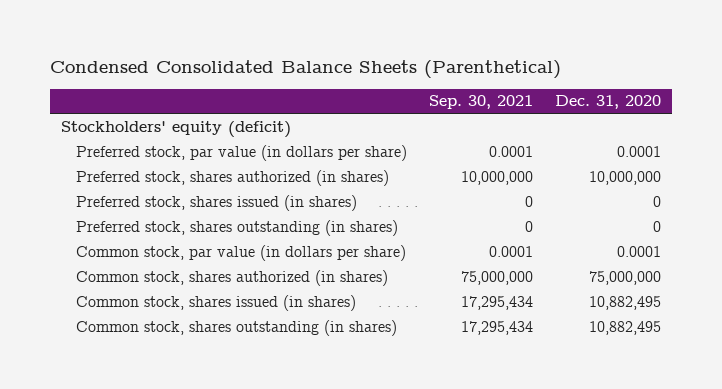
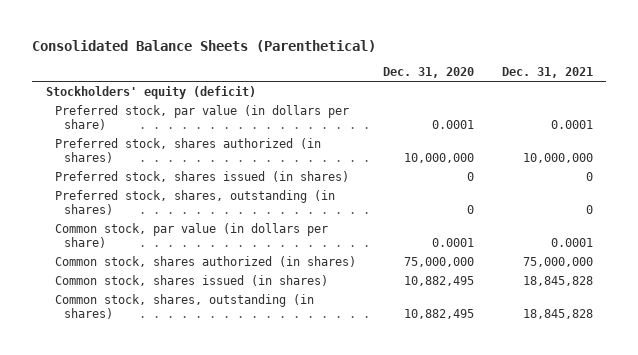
- Condensed Consolidated Balance Sheets (Parenthetical)
+ Consolidated Balance Sheets (Parenthetical)
- | Sep. 30, 2021 | Dec. 31, 2020
+ | Dec. 31, 2020 | Dec. 31, 2021
- Preferred stock, shares outstanding (in shares) | 0 | 0
+ Preferred stock, shares, outstanding (in shares) | 0 | 0
- Common stock, shares outstanding (in shares) | 17,295,434 | 10,882,495
+ Common stock, shares, outstanding (in shares) | 10,882,495 | 18,845,828

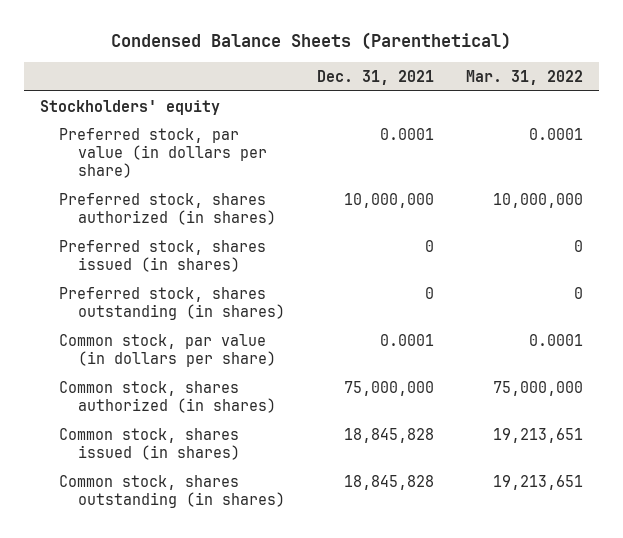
- Consolidated Balance Sheets (Parenthetical)
+ Condensed Balance Sheets (Parenthetical)
- | Dec. 31, 2020 | Dec. 31, 2021
+ | Dec. 31, 2021 | Mar. 31, 2022
- Stockholders' equity (deficit)
+ Stockholders' equity
- Preferred stock, shares, outstanding (in shares) | 0 | 0
+ Preferred stock, shares outstanding (in shares) | 0 | 0
- Common stock, shares, outstanding (in shares) | 10,882,495 | 18,845,828
+ Common stock, shares outstanding (in shares) | 18,845,828 | 19,213,651

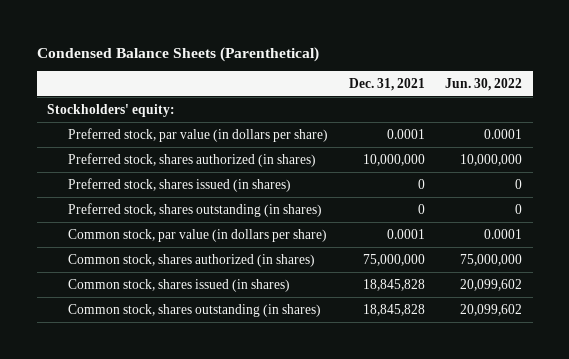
- | Dec. 31, 2021 | Mar. 31, 2022
+ | Dec. 31, 2021 | Jun. 30, 2022
- Stockholders' equity
+ Stockholders' equity:

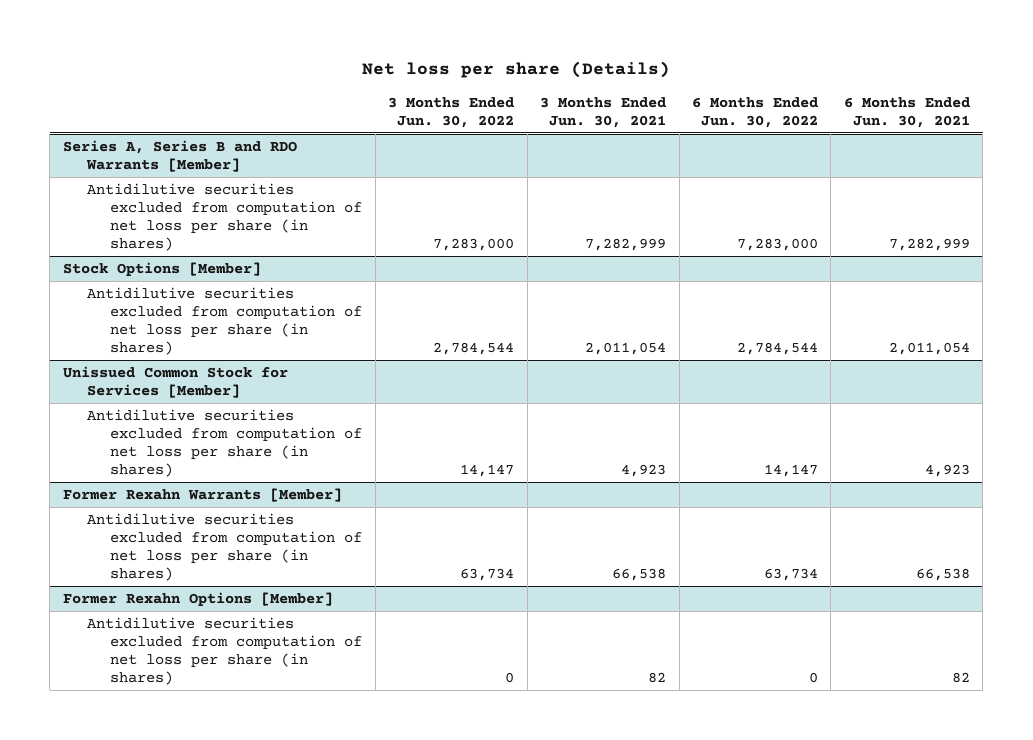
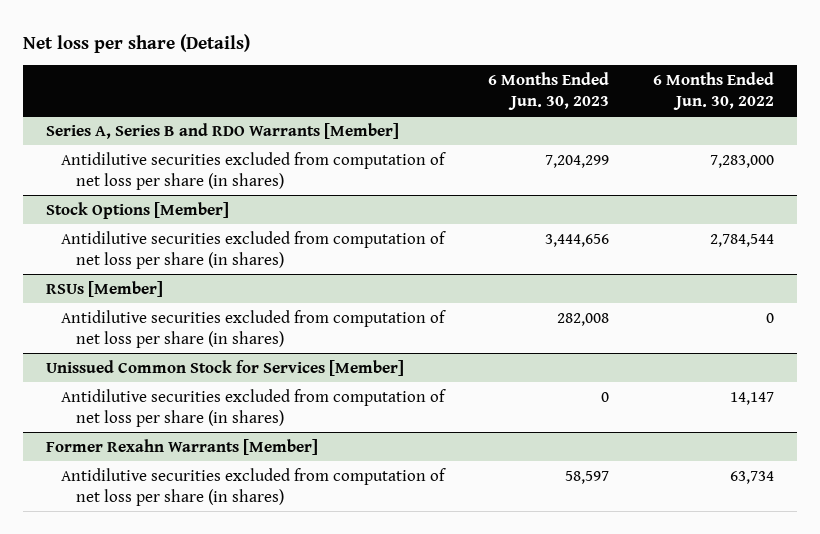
- | 3 Months Ended Jun. 30, 2022 | 3 Months Ended Jun. 30, 2021 | 6 Months Ended Jun. 30, 2022 | 6 Months Ended Jun. 30, 2021
+ | 6 Months Ended Jun. 30, 2023 | 6 Months Ended Jun. 30, 2022
+ RSUs [Member]
+ Antidilutive securities excluded from computation of net loss per share (in shares) | 282,008 | 0
- Former Rexahn Options [Member]
- Antidilutive securities excluded from computation of net loss per share (in shares) | 0 | 82 | 0 | 82

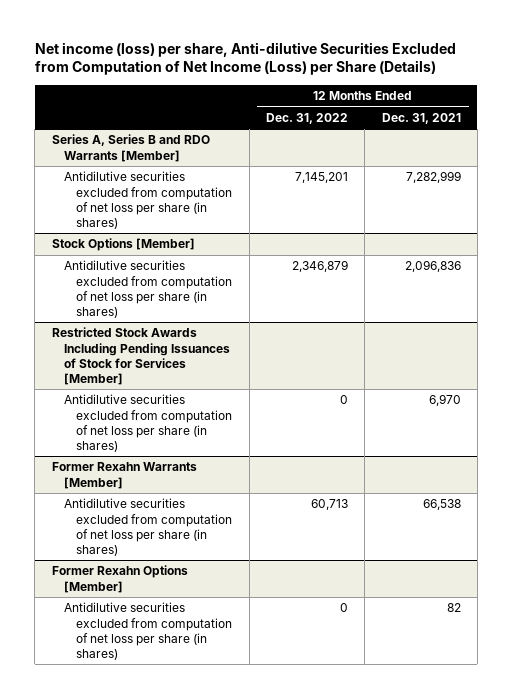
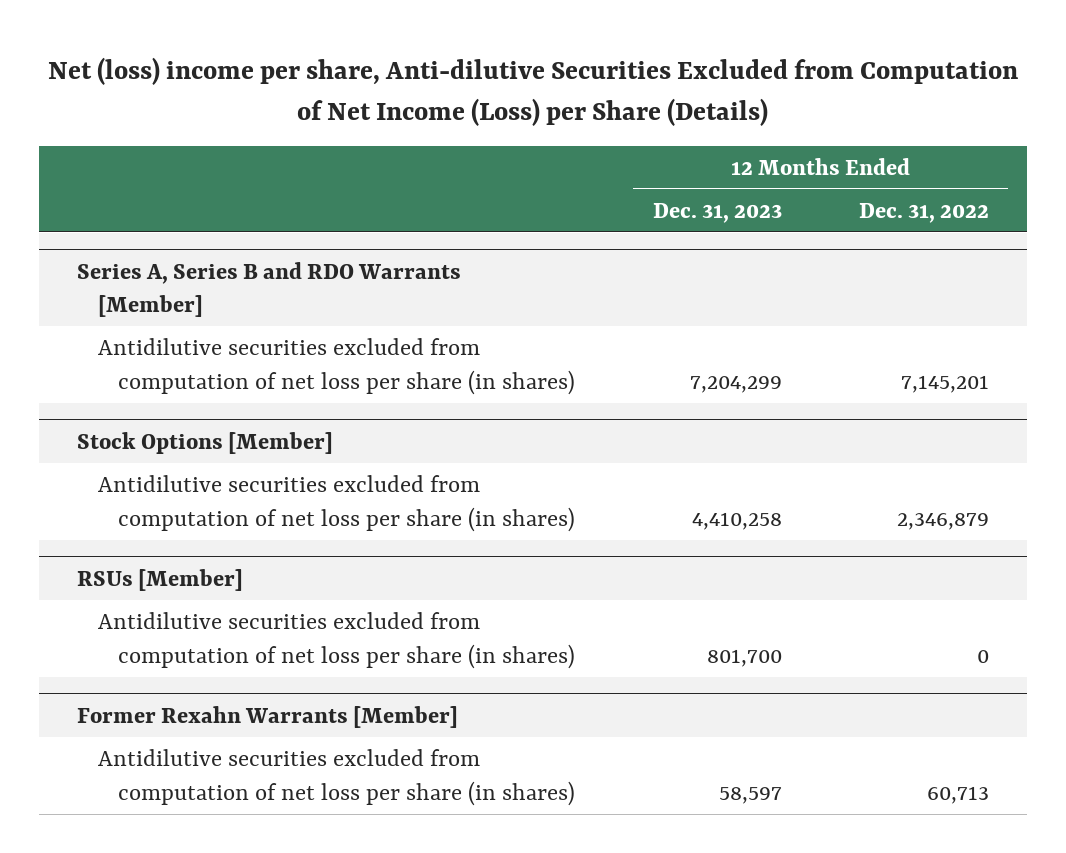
- Net income (loss) per share, Anti-dilutive Securities Excluded from Computation of Net Income (Loss) per Share (Details)
+ Net (loss) income per share, Anti-dilutive Securities Excluded from Computation of Net Income (Loss) per Share (Details)
- | 12 Months Ended Dec. 31, 2022 | 12 Months Ended Dec. 31, 2021
+ | 12 Months Ended Dec. 31, 2023 | 12 Months Ended Dec. 31, 2022
- Restricted Stock Awards Including Pending Issuances of Stock for Services [Member]
+ RSUs [Member]
- Former Rexahn Options [Member]
- Antidilutive securities excluded from computation of net loss per share (in shares) | 0 | 82

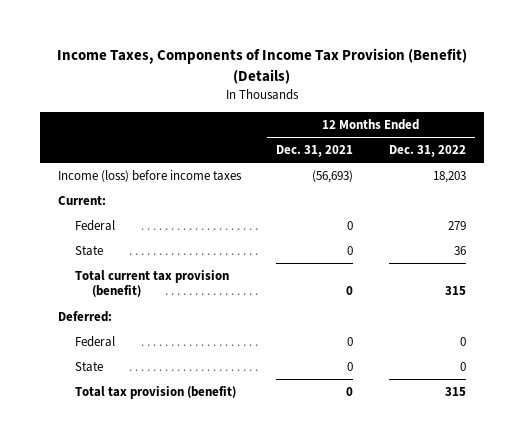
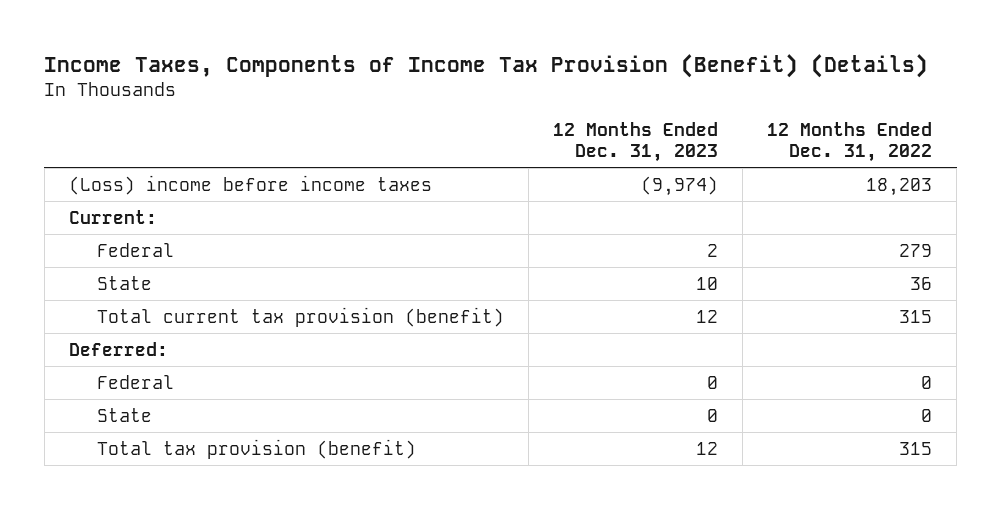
- | 12 Months Ended Dec. 31, 2021 | 12 Months Ended Dec. 31, 2022
+ | 12 Months Ended Dec. 31, 2023 | 12 Months Ended Dec. 31, 2022
- Income (loss) before income taxes | (56,693) | 18,203
+ (Loss) income before income taxes | (9,974) | 18,203

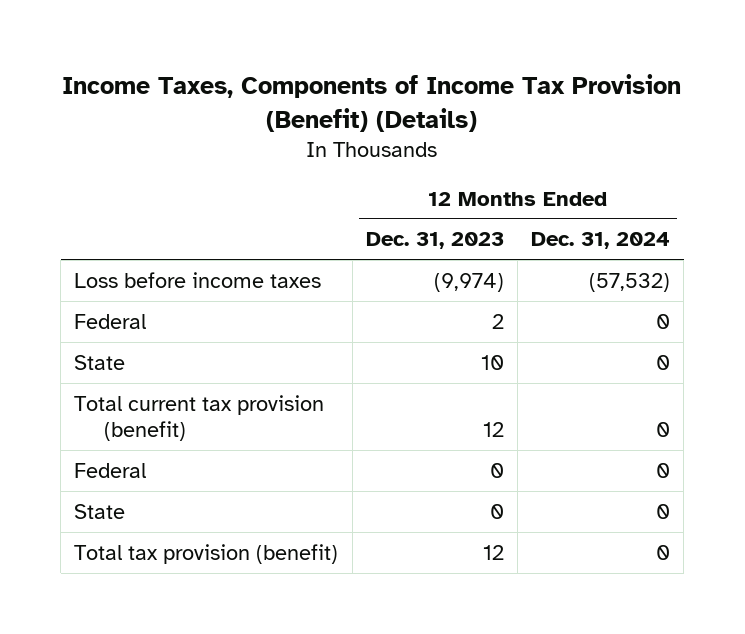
- | 12 Months Ended Dec. 31, 2023 | 12 Months Ended Dec. 31, 2022
+ | 12 Months Ended Dec. 31, 2023 | 12 Months Ended Dec. 31, 2024
- (Loss) income before income taxes | (9,974) | 18,203
- Current:
+ Loss before income taxes | (9,974) | (57,532)
- Deferred:

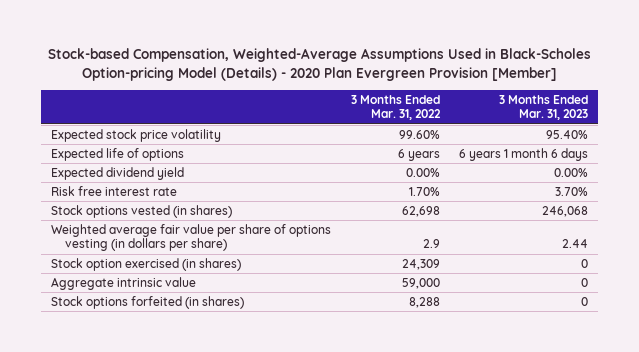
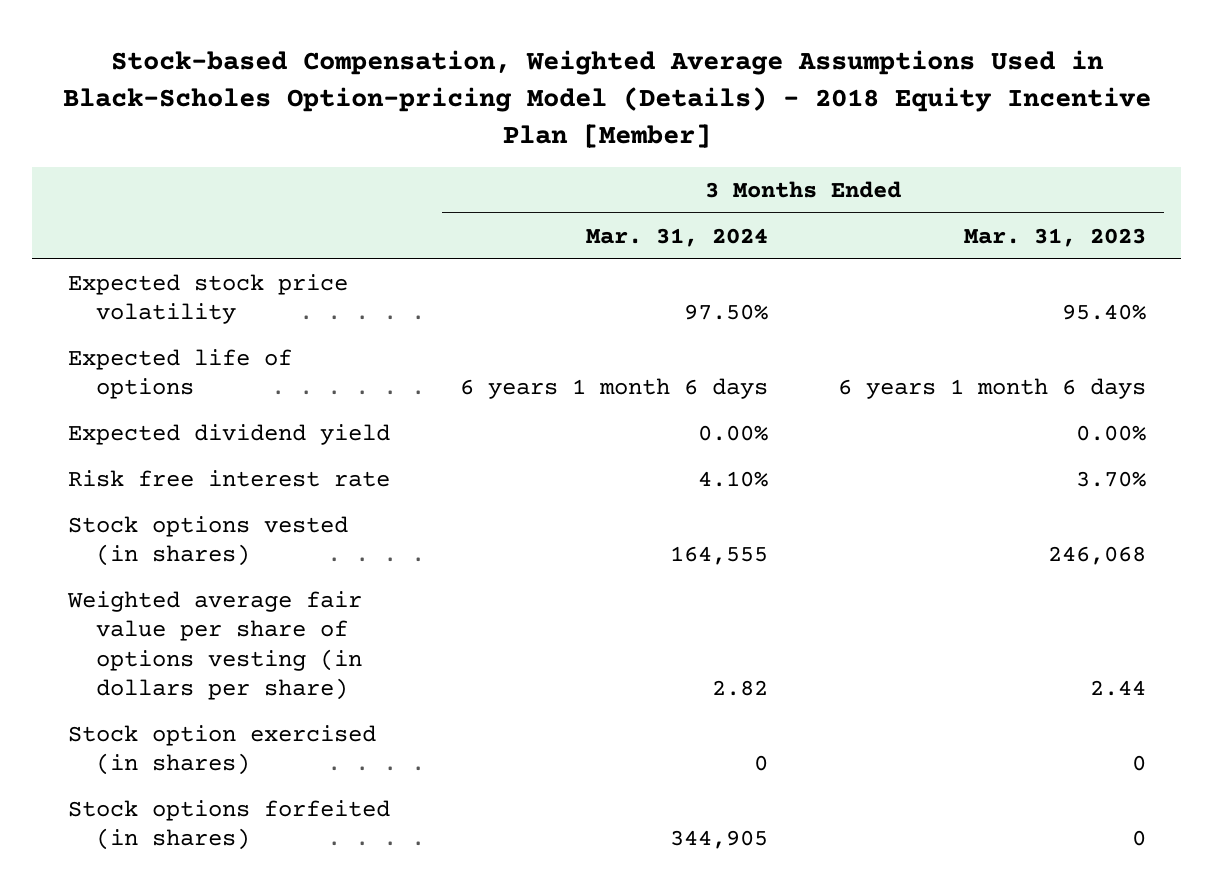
- Stock-based Compensation, Weighted-Average Assumptions Used in Black-Scholes Option-pricing Model (Details) - 2020 Plan Evergreen Provision [Member]
+ Stock-based Compensation, Weighted Average Assumptions Used in Black-Scholes Option-pricing Model (Details) - 2018 Equity Incentive Plan [Member]
- | 3 Months Ended Mar. 31, 2022 | 3 Months Ended Mar. 31, 2023
+ | 3 Months Ended Mar. 31, 2024 | 3 Months Ended Mar. 31, 2023
- Aggregate intrinsic value | 59,000 | 0

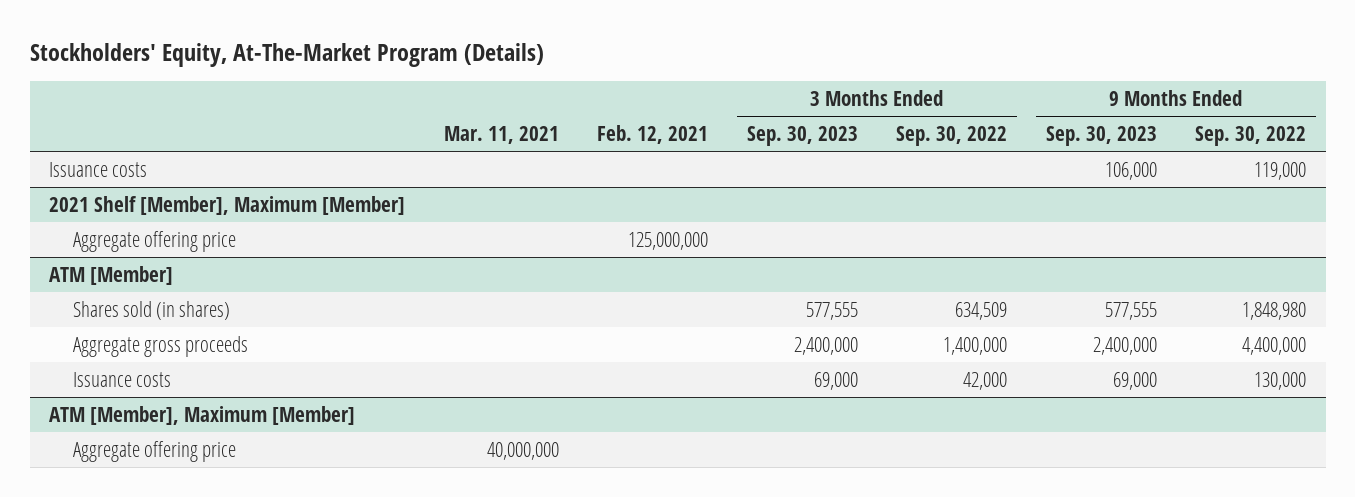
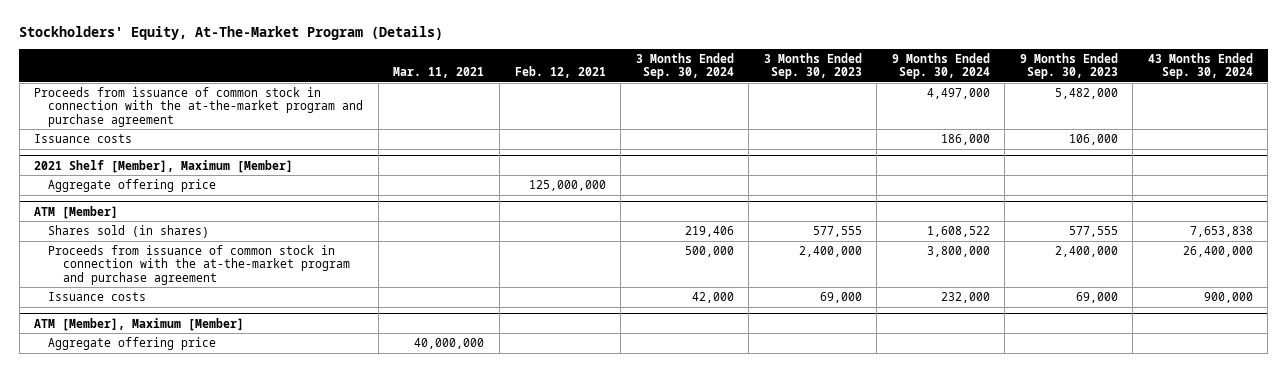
- | Mar. 11, 2021 | Feb. 12, 2021 | 3 Months Ended Sep. 30, 2023 | 3 Months Ended Sep. 30, 2022 | 9 Months Ended Sep. 30, 2023 | 9 Months Ended Sep. 30, 2022
+ | Mar. 11, 2021 | Feb. 12, 2021 | 3 Months Ended Sep. 30, 2024 | 3 Months Ended Sep. 30, 2023 | 9 Months Ended Sep. 30, 2024 | 9 Months Ended Sep. 30, 2023 | 43 Months Ended Sep. 30, 2024
+ Proceeds from issuance of common stock in connection with the at-the-market program and purchase agreement | | | | | 4,497,000 | 5,482,000 |
@ ATM [Member]
- Aggregate gross proceeds | | | 2,400,000 | 1,400,000 | 2,400,000 | 4,400,000
+ Proceeds from issuance of common stock in connection with the at-the-market program and purchase agreement | | | 500,000 | 2,400,000 | 3,800,000 | 2,400,000 | 26,400,000

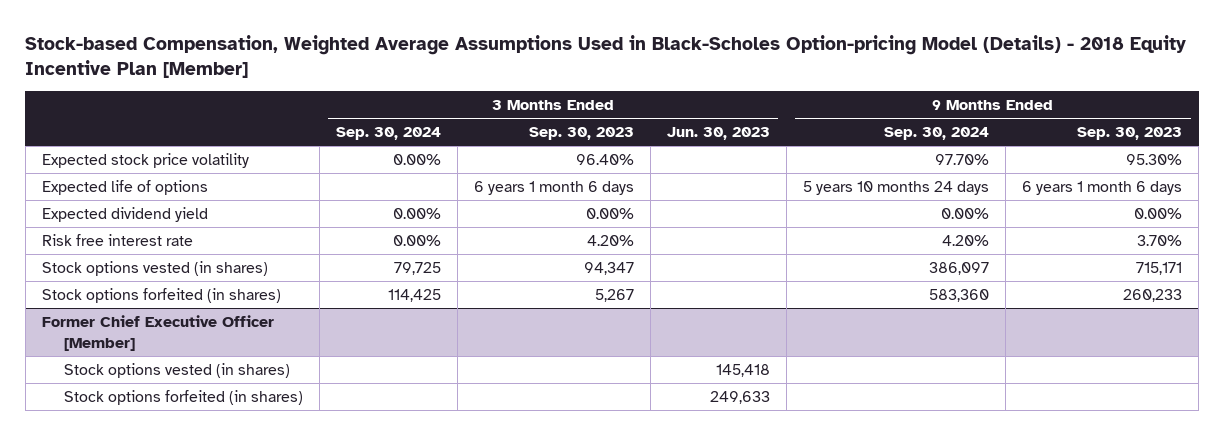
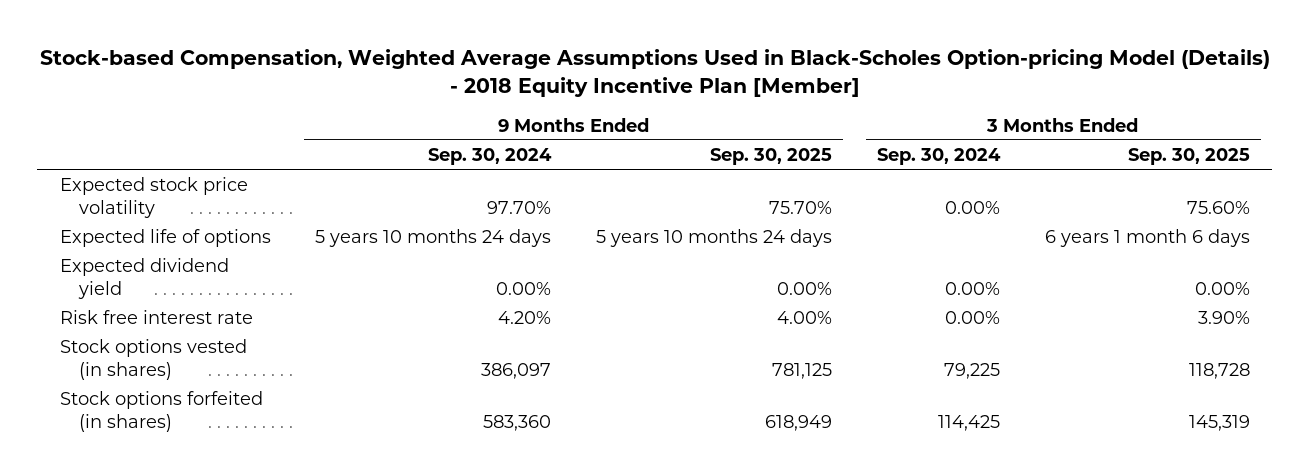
- | 3 Months Ended Sep. 30, 2024 | 3 Months Ended Sep. 30, 2023 | 3 Months Ended Jun. 30, 2023 | 9 Months Ended Sep. 30, 2024 | 9 Months Ended Sep. 30, 2023
+ | 9 Months Ended Sep. 30, 2024 | 9 Months Ended Sep. 30, 2025 | 3 Months Ended Sep. 30, 2024 | 3 Months Ended Sep. 30, 2025
- Stock options vested (in shares) | 79,725 | 94,347 | | 386,097 | 715,171
+ Stock options vested (in shares) | 386,097 | 781,125 | 79,225 | 118,728
- Former Chief Executive Officer [Member]
- Stock options vested (in shares) | | | 145,418 | |
- Stock options forfeited (in shares) | | | 249,633 | |

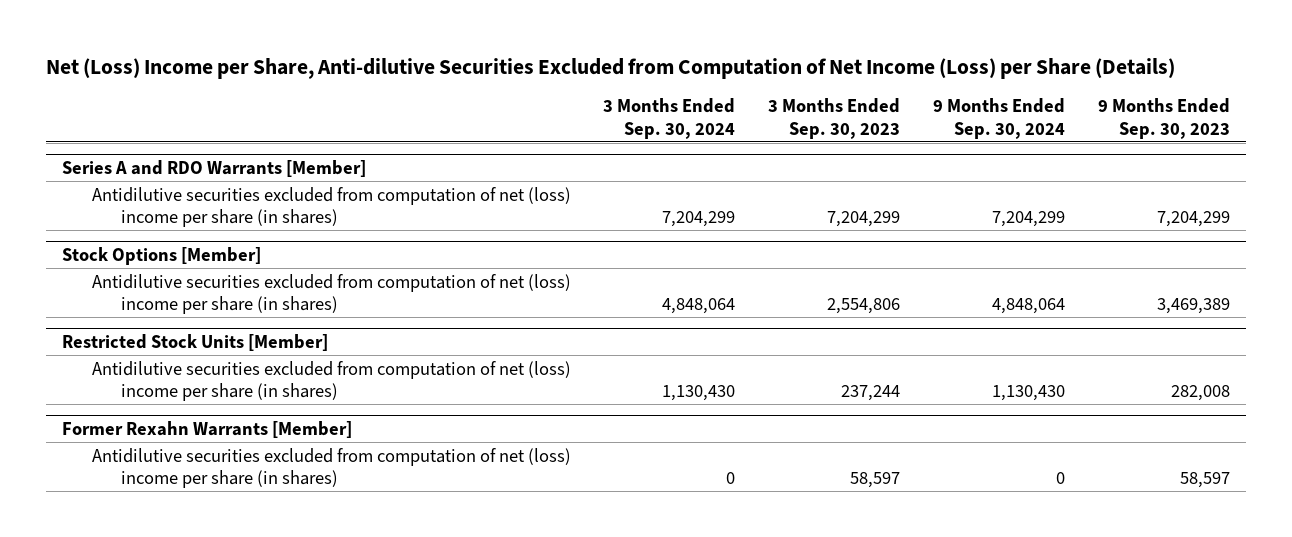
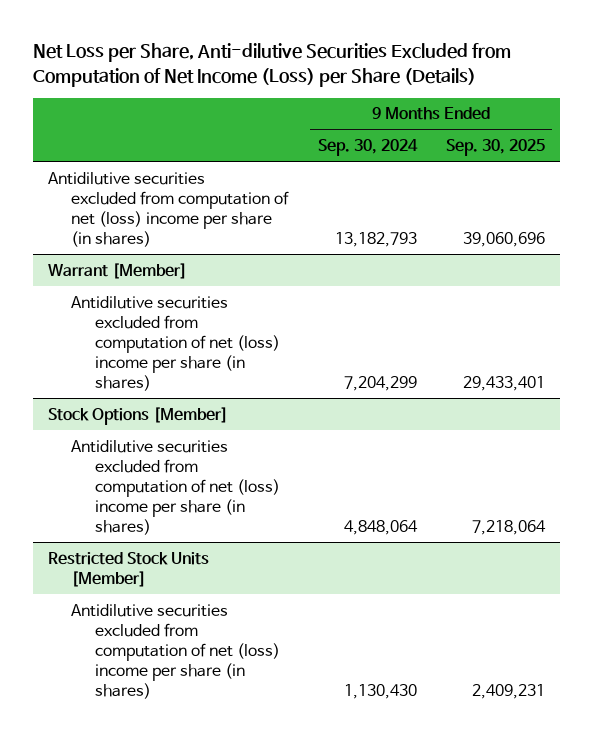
- Net (Loss) Income per Share, Anti-dilutive Securities Excluded from Computation of Net Income (Loss) per Share (Details)
+ Net Loss per Share, Anti-dilutive Securities Excluded from Computation of Net Income (Loss) per Share (Details)
- | 3 Months Ended Sep. 30, 2024 | 3 Months Ended Sep. 30, 2023 | 9 Months Ended Sep. 30, 2024 | 9 Months Ended Sep. 30, 2023
+ | 9 Months Ended Sep. 30, 2024 | 9 Months Ended Sep. 30, 2025
- Series A and RDO Warrants [Member]
+ Antidilutive securities excluded from computation of net (loss) income per share (in shares) | 13,182,793 | 39,060,696
+ Warrant [Member]
- Former Rexahn Warrants [Member]
- Antidilutive securities excluded from computation of net (loss) income per share (in shares) | 0 | 58,597 | 0 | 58,597

